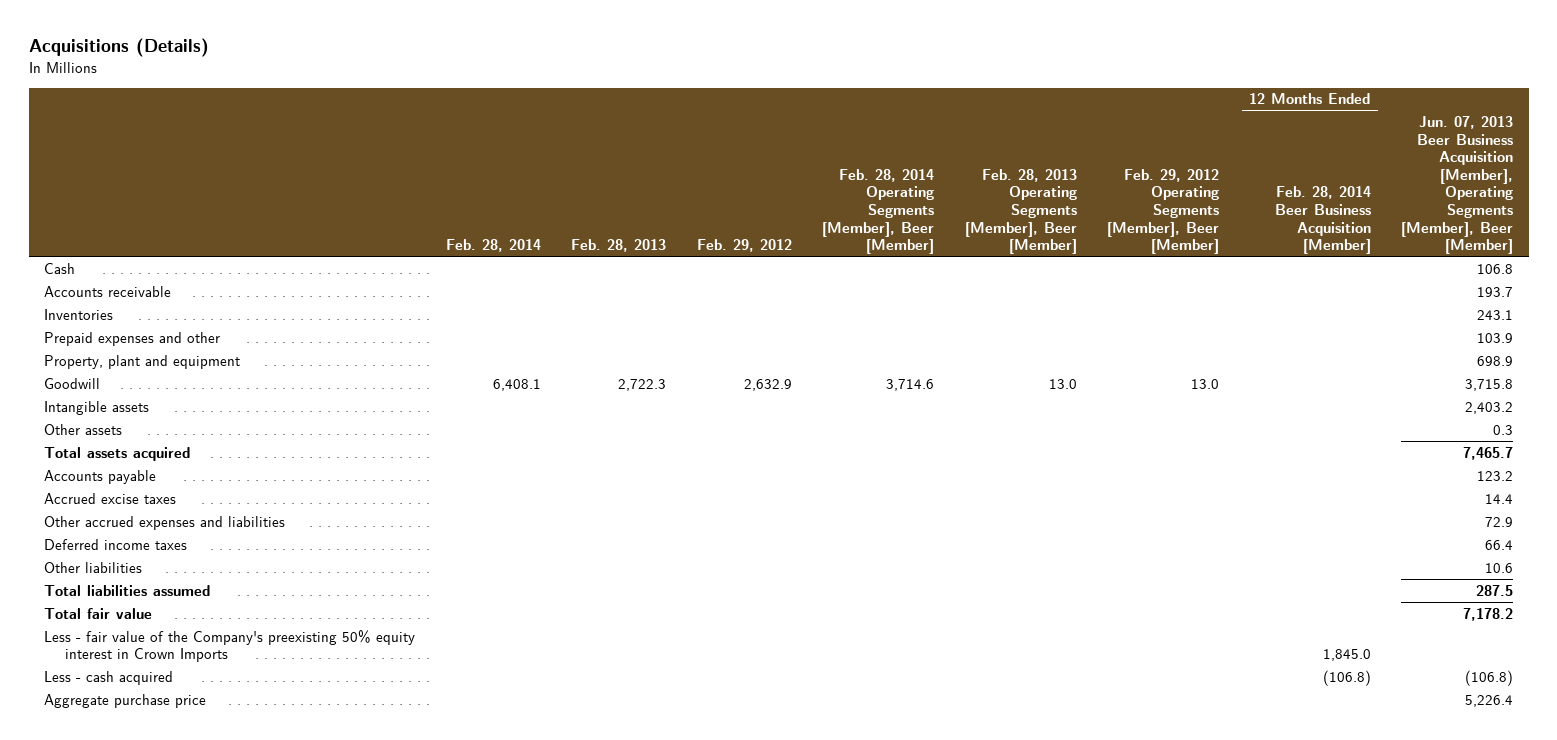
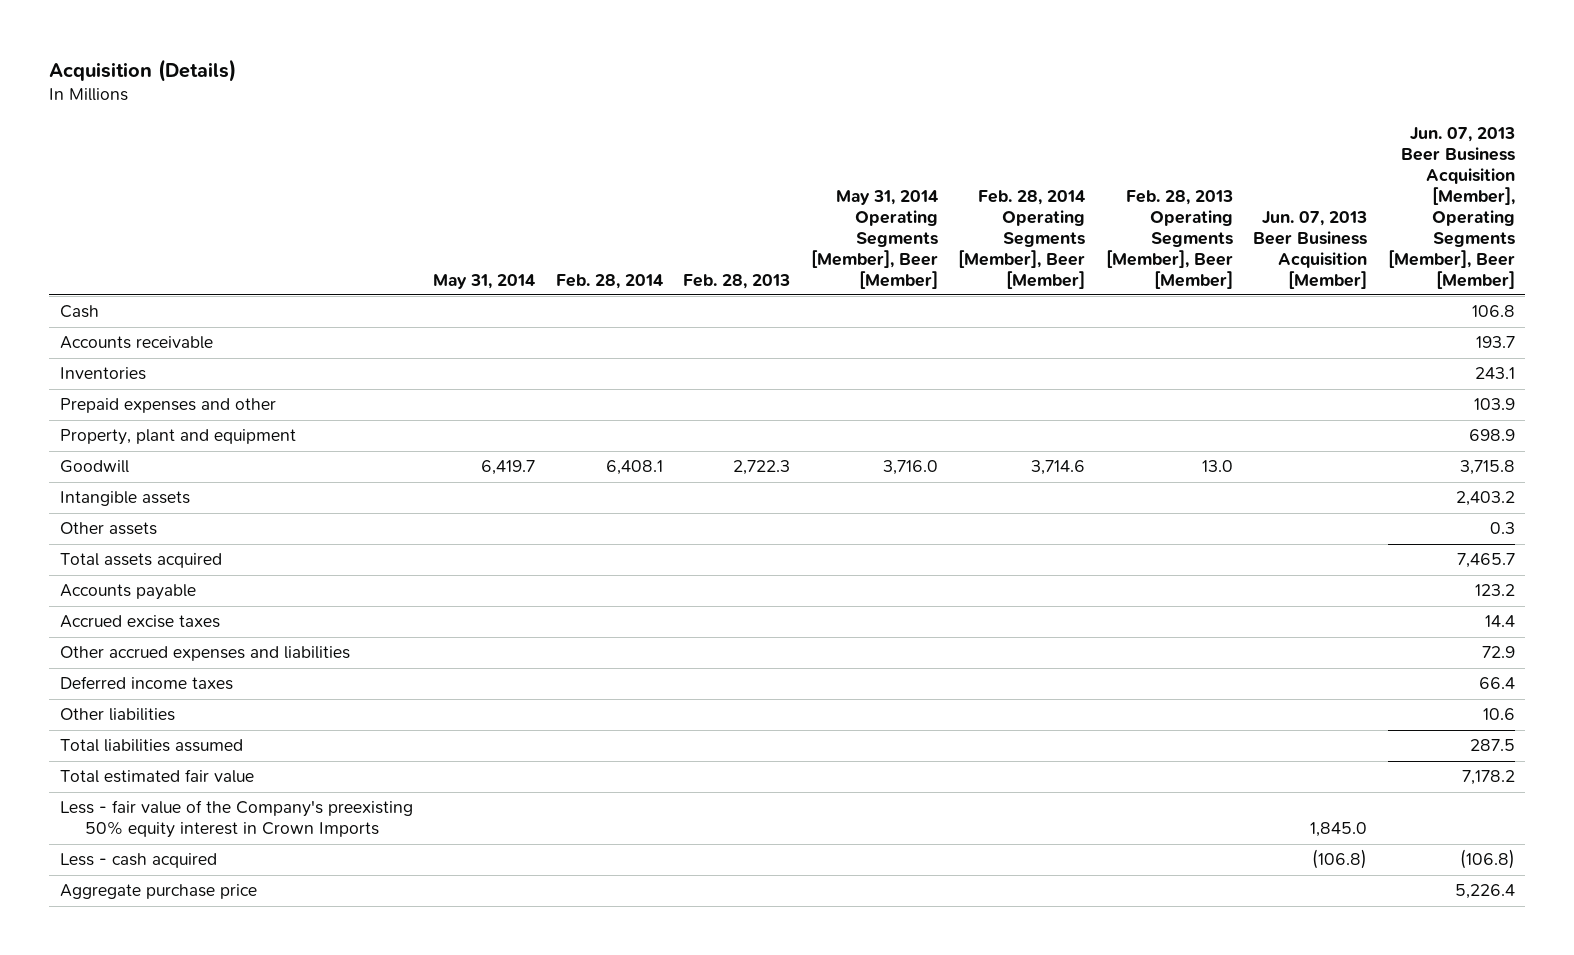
- Acquisitions (Details)
+ Acquisition (Details)
- | Feb. 28, 2014 | Feb. 28, 2013 | Feb. 29, 2012 | Feb. 28, 2014 Operating Segments [Member], Beer [Member] | Feb. 28, 2013 Operating Segments [Member], Beer [Member] | Feb. 29, 2012 Operating Segments [Member], Beer [Member] | 12 Months Ended Feb. 28, 2014 Beer Business Acquisition [Member] | Jun. 07, 2013 Beer Business Acquisition [Member], Operating Segments [Member], Beer [Member]
+ | May 31, 2014 | Feb. 28, 2014 | Feb. 28, 2013 | May 31, 2014 Operating Segments [Member], Beer [Member] | Feb. 28, 2014 Operating Segments [Member], Beer [Member] | Feb. 28, 2013 Operating Segments [Member], Beer [Member] | Jun. 07, 2013 Beer Business Acquisition [Member] | Jun. 07, 2013 Beer Business Acquisition [Member], Operating Segments [Member], Beer [Member]
- Total fair value | | | | | | | | 7,178.2
+ Total estimated fair value | | | | | | | | 7,178.2

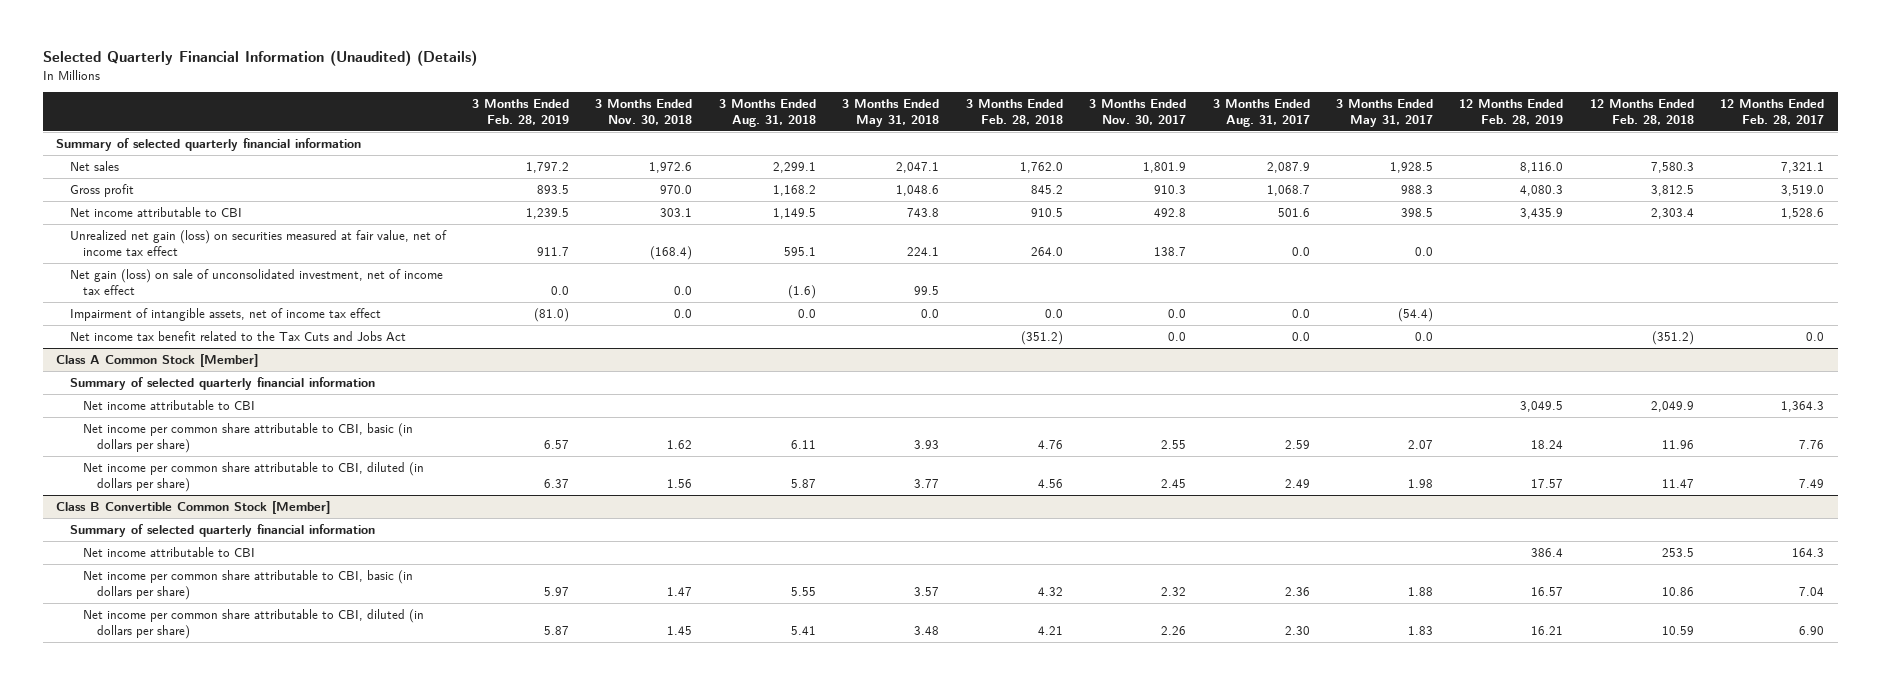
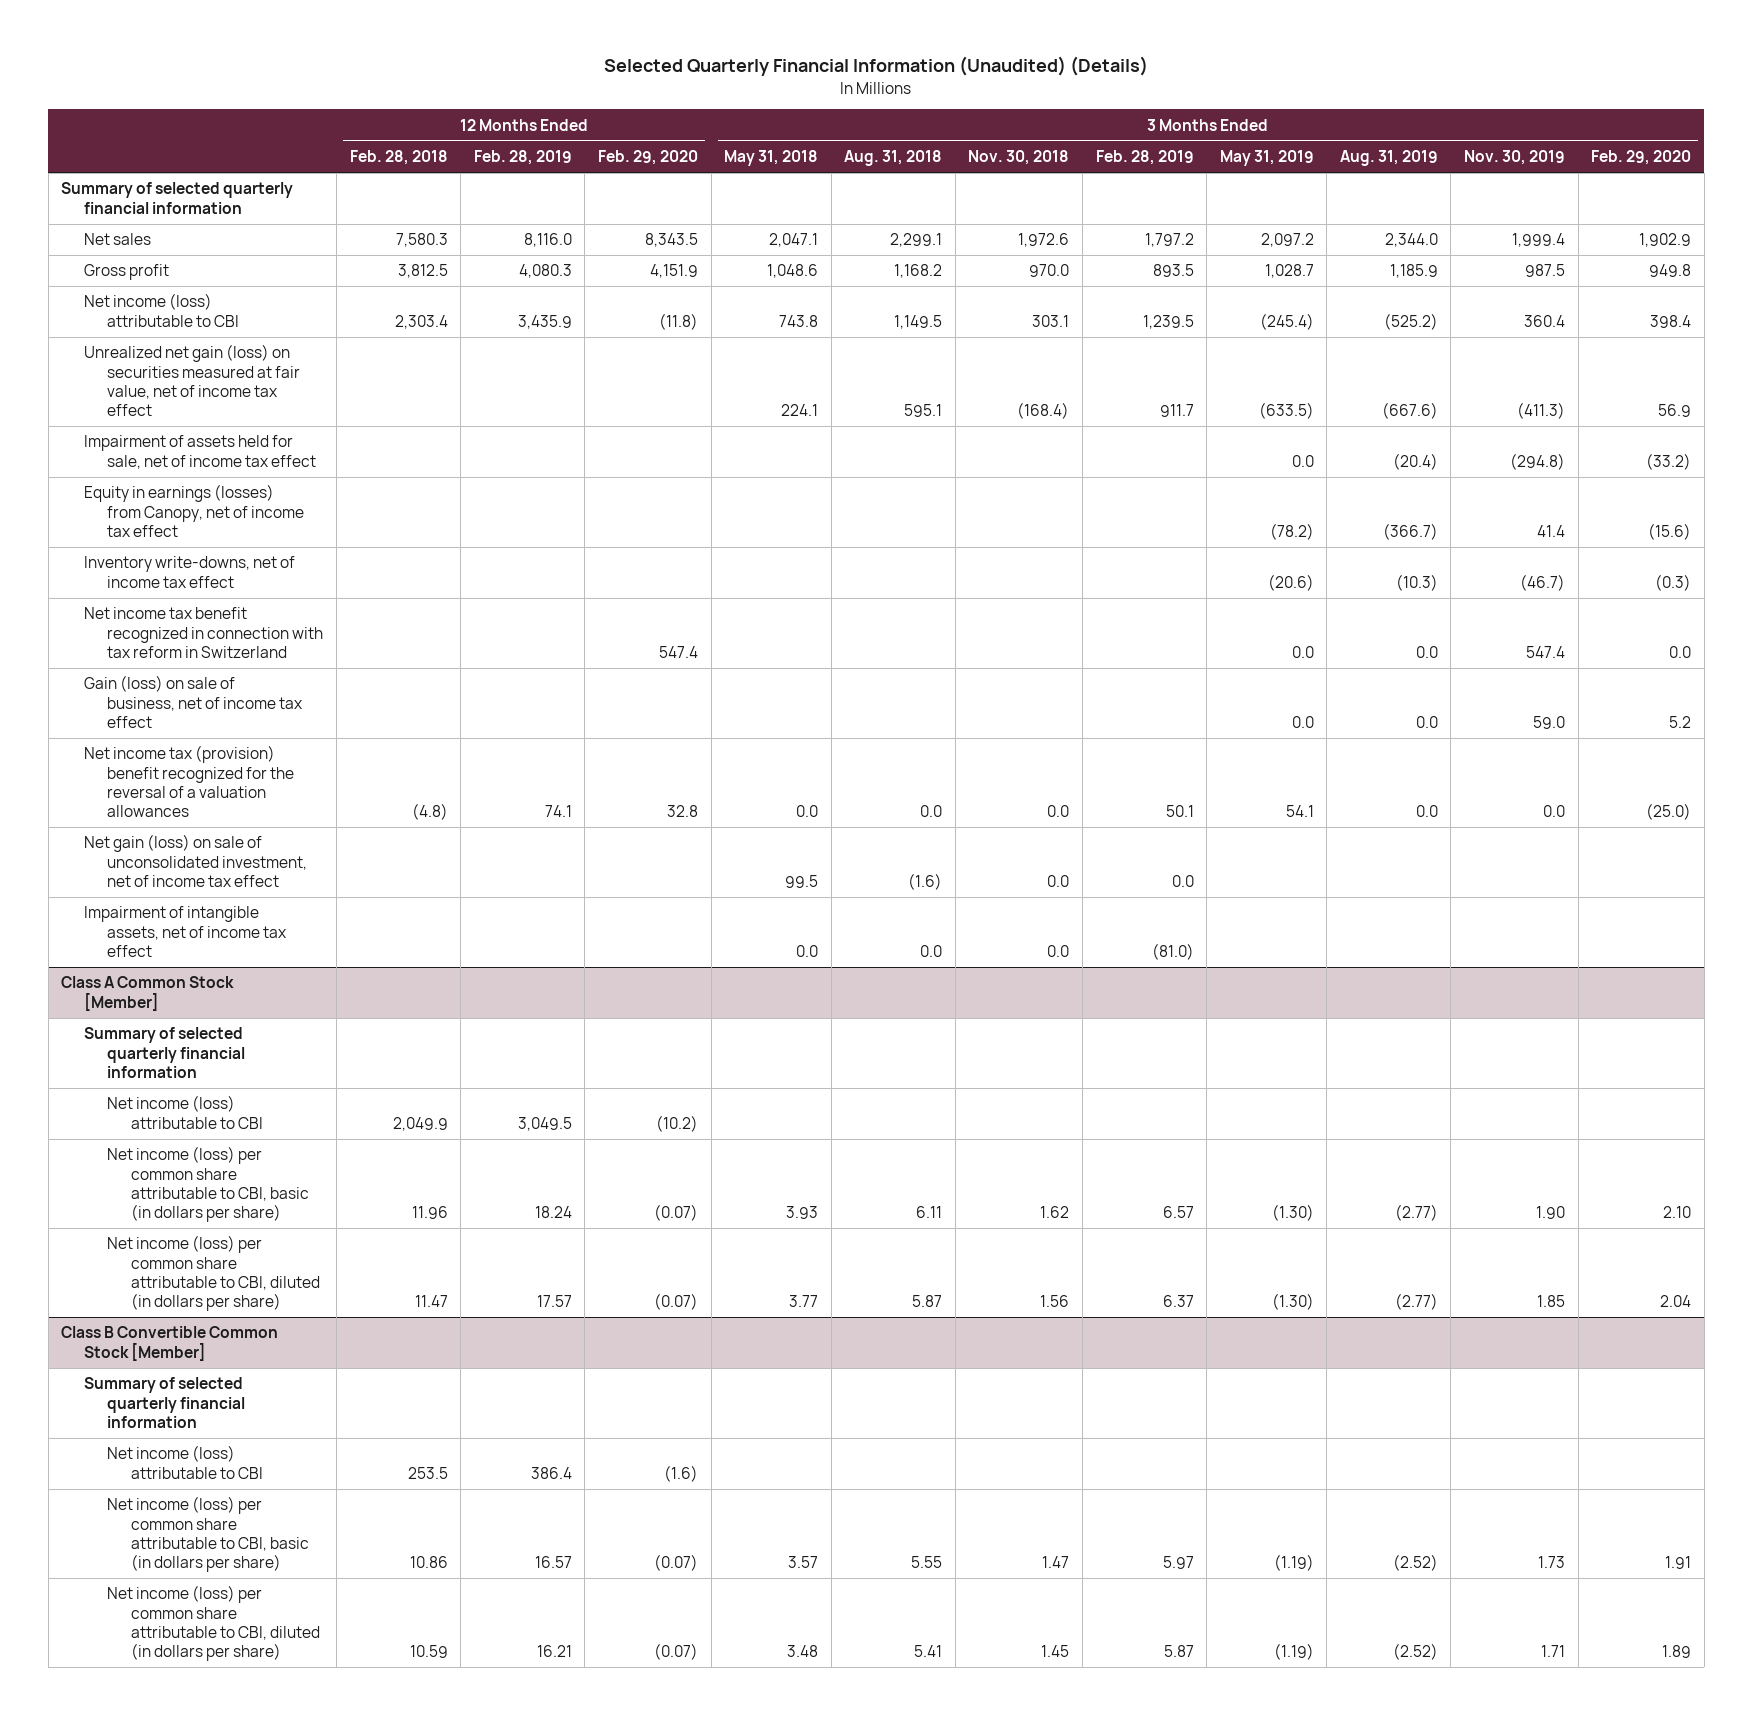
- | 3 Months Ended Feb. 28, 2019 | 3 Months Ended Nov. 30, 2018 | 3 Months Ended Aug. 31, 2018 | 3 Months Ended May 31, 2018 | 3 Months Ended Feb. 28, 2018 | 3 Months Ended Nov. 30, 2017 | 3 Months Ended Aug. 31, 2017 | 3 Months Ended May 31, 2017 | 12 Months Ended Feb. 28, 2019 | 12 Months Ended Feb. 28, 2018 | 12 Months Ended Feb. 28, 2017
+ | 12 Months Ended Feb. 28, 2018 | 12 Months Ended Feb. 28, 2019 | 12 Months Ended Feb. 29, 2020 | 3 Months Ended May 31, 2018 | 3 Months Ended Aug. 31, 2018 | 3 Months Ended Nov. 30, 2018 | 3 Months Ended Feb. 28, 2019 | 3 Months Ended May 31, 2019 | 3 Months Ended Aug. 31, 2019 | 3 Months Ended Nov. 30, 2019 | 3 Months Ended Feb. 29, 2020
- Net income attributable to CBI | 1,239.5 | 303.1 | 1,149.5 | 743.8 | 910.5 | 492.8 | 501.6 | 398.5 | 3,435.9 | 2,303.4 | 1,528.6
+ Net income (loss) attributable to CBI | 2,303.4 | 3,435.9 | (11.8) | 743.8 | 1,149.5 | 303.1 | 1,239.5 | (245.4) | (525.2) | 360.4 | 398.4
+ Impairment of assets held for sale, net of income tax effect | | | | | | | | 0.0 | (20.4) | (294.8) | (33.2)
+ Equity in earnings (losses) from Canopy, net of income tax effect | | | | | | | | (78.2) | (366.7) | 41.4 | (15.6)
+ Inventory write-downs, net of income tax effect | | | | | | | | (20.6) | (10.3) | (46.7) | (0.3)
+ Net income tax benefit recognized in connection with tax reform in Switzerland | | | 547.4 | | | | | 0.0 | 0.0 | 547.4 | 0.0
+ Gain (loss) on sale of business, net of income tax effect | | | | | | | | 0.0 | 0.0 | 59.0 | 5.2
+ Net income tax (provision) benefit recognized for the reversal of a valuation allowances | (4.8) | 74.1 | 32.8 | 0.0 | 0.0 | 0.0 | 50.1 | 54.1 | 0.0 | 0.0 | (25.0)
- Net income tax benefit related to the Tax Cuts and Jobs Act | | | | | (351.2) | 0.0 | 0.0 | 0.0 | | (351.2) | 0.0
@ Class A Common Stock [Member]
- Net income attributable to CBI | | | | | | | | | 3,049.5 | 2,049.9 | 1,364.3
- Net income per common share attributable to CBI, basic (in dollars per share) | 6.57 | 1.62 | 6.11 | 3.93 | 4.76 | 2.55 | 2.59 | 2.07 | 18.24 | 11.96 | 7.76
- Net income per common share attributable to CBI, diluted (in dollars per share) | 6.37 | 1.56 | 5.87 | 3.77 | 4.56 | 2.45 | 2.49 | 1.98 | 17.57 | 11.47 | 7.49
+ Net income (loss) attributable to CBI | 2,049.9 | 3,049.5 | (10.2) | | | | | | | |
+ Net income (loss) per common share attributable to CBI, basic (in dollars per share) | 11.96 | 18.24 | (0.07) | 3.93 | 6.11 | 1.62 | 6.57 | (1.30) | (2.77) | 1.90 | 2.10
+ Net income (loss) per common share attributable to CBI, diluted (in dollars per share) | 11.47 | 17.57 | (0.07) | 3.77 | 5.87 | 1.56 | 6.37 | (1.30) | (2.77) | 1.85 | 2.04
@ Class B Convertible Common Stock [Member]
- Net income attributable to CBI | | | | | | | | | 386.4 | 253.5 | 164.3
- Net income per common share attributable to CBI, basic (in dollars per share) | 5.97 | 1.47 | 5.55 | 3.57 | 4.32 | 2.32 | 2.36 | 1.88 | 16.57 | 10.86 | 7.04
- Net income per common share attributable to CBI, diluted (in dollars per share) | 5.87 | 1.45 | 5.41 | 3.48 | 4.21 | 2.26 | 2.30 | 1.83 | 16.21 | 10.59 | 6.90
+ Net income (loss) attributable to CBI | 253.5 | 386.4 | (1.6) | | | | | | | |
+ Net income (loss) per common share attributable to CBI, basic (in dollars per share) | 10.86 | 16.57 | (0.07) | 3.57 | 5.55 | 1.47 | 5.97 | (1.19) | (2.52) | 1.73 | 1.91
+ Net income (loss) per common share attributable to CBI, diluted (in dollars per share) | 10.59 | 16.21 | (0.07) | 3.48 | 5.41 | 1.45 | 5.87 | (1.19) | (2.52) | 1.71 | 1.89

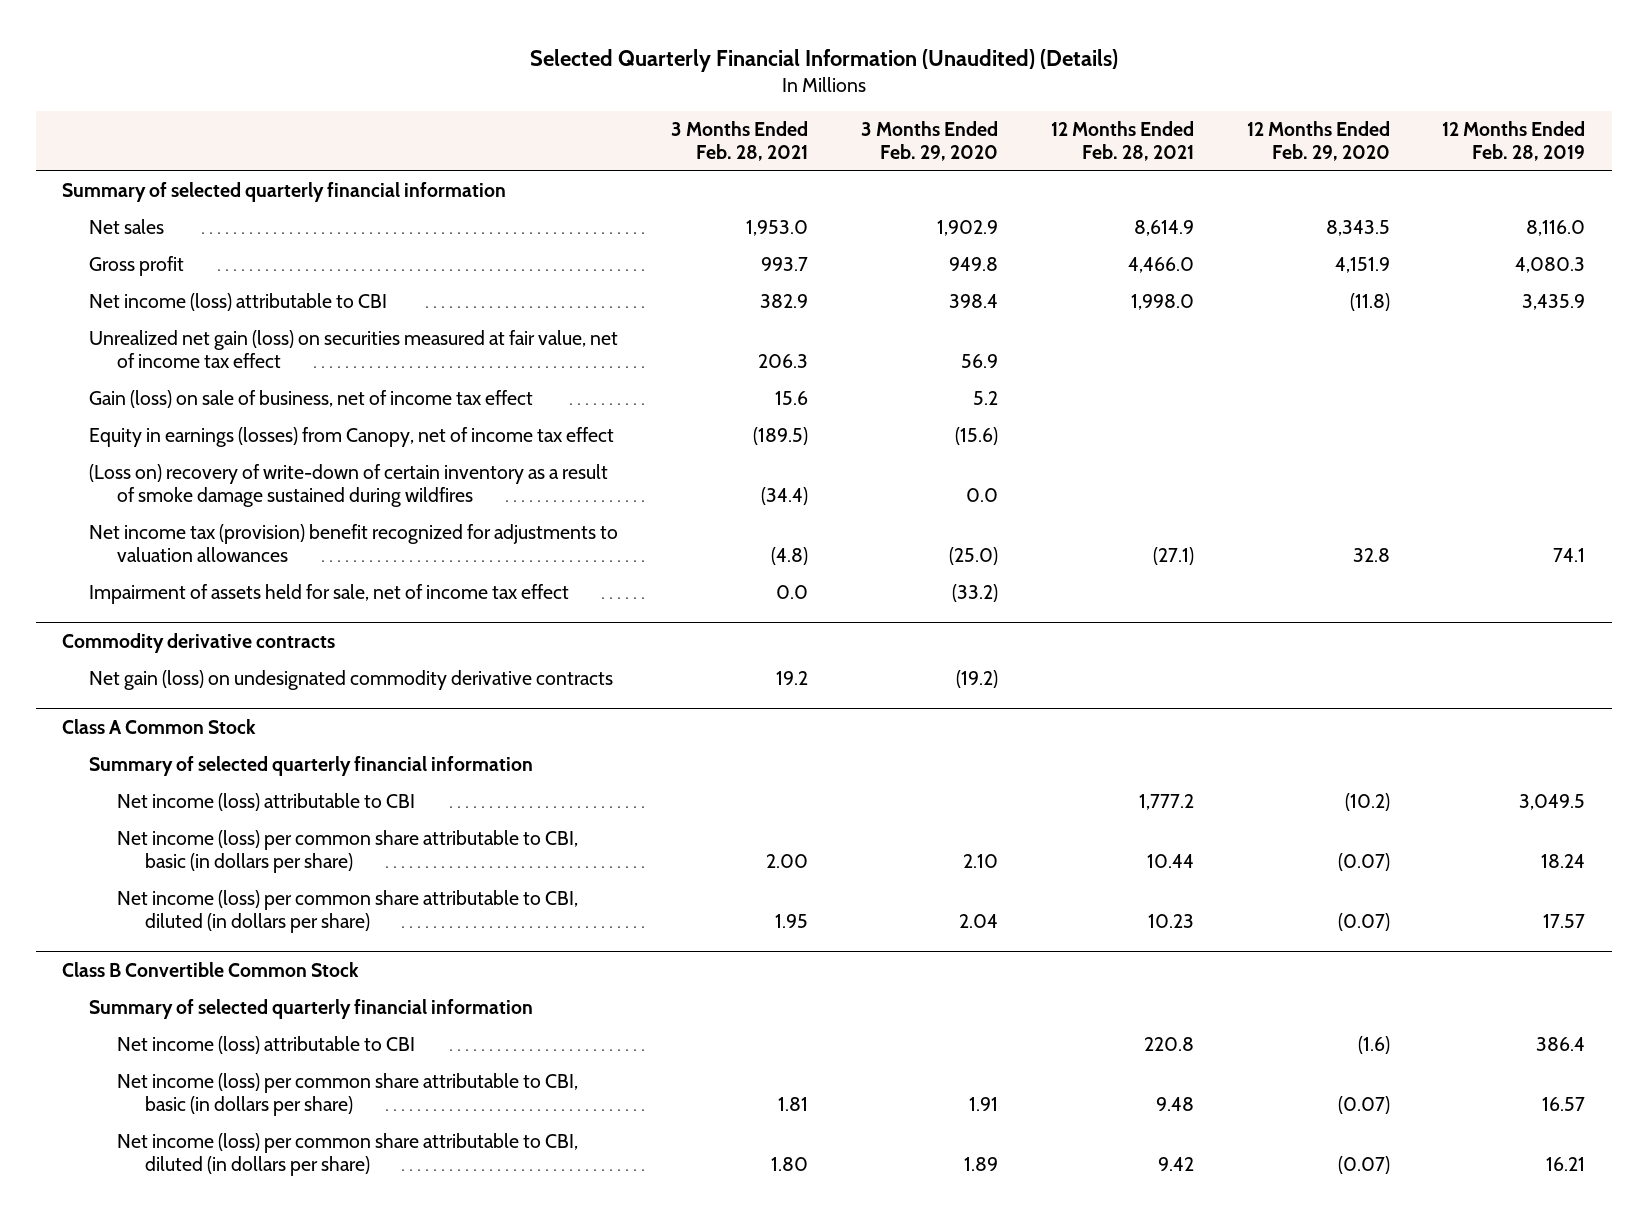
- | 12 Months Ended Feb. 28, 2018 | 12 Months Ended Feb. 28, 2019 | 12 Months Ended Feb. 29, 2020 | 3 Months Ended May 31, 2018 | 3 Months Ended Aug. 31, 2018 | 3 Months Ended Nov. 30, 2018 | 3 Months Ended Feb. 28, 2019 | 3 Months Ended May 31, 2019 | 3 Months Ended Aug. 31, 2019 | 3 Months Ended Nov. 30, 2019 | 3 Months Ended Feb. 29, 2020
+ | 3 Months Ended Feb. 28, 2021 | 3 Months Ended Feb. 29, 2020 | 12 Months Ended Feb. 28, 2021 | 12 Months Ended Feb. 29, 2020 | 12 Months Ended Feb. 28, 2019
- Inventory write-downs, net of income tax effect | | | | | | | | (20.6) | (10.3) | (46.7) | (0.3)
- Net income tax benefit recognized in connection with tax reform in Switzerland | | | 547.4 | | | | | 0.0 | 0.0 | 547.4 | 0.0
- Net income tax (provision) benefit recognized for the reversal of a valuation allowances | (4.8) | 74.1 | 32.8 | 0.0 | 0.0 | 0.0 | 50.1 | 54.1 | 0.0 | 0.0 | (25.0)
- Net gain (loss) on sale of unconsolidated investment, net of income tax effect | | | | 99.5 | (1.6) | 0.0 | 0.0 | | | |
- Impairment of intangible assets, net of income tax effect | | | | 0.0 | 0.0 | 0.0 | (81.0) | | | |
- Class A Common Stock [Member]
moved down: Equity in earnings (losses) from Canopy, net of income tax effect | (189.5) | (15.6) | | |
+ (Loss on) recovery of write-down of certain inventory as a result of smoke damage sustained during wildfires | (34.4) | 0.0 | | |
+ Net income tax (provision) benefit recognized for adjustments to valuation allowances | (4.8) | (25.0) | (27.1) | 32.8 | 74.1
moved down: Impairment of assets held for sale, net of income tax effect | 0.0 | (33.2) | | |
+ Commodity derivative contracts
+ Net gain (loss) on undesignated commodity derivative contracts | 19.2 | (19.2) | | |
+ Class A Common Stock
- Class B Convertible Common Stock [Member]
+ Class B Convertible Common Stock

